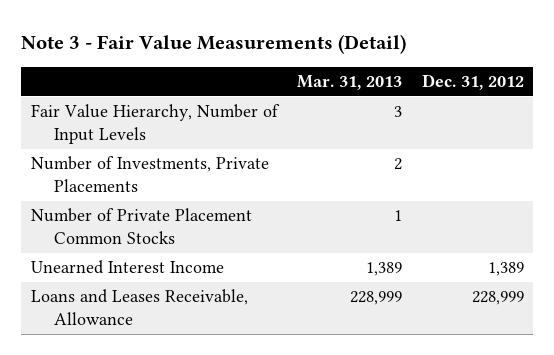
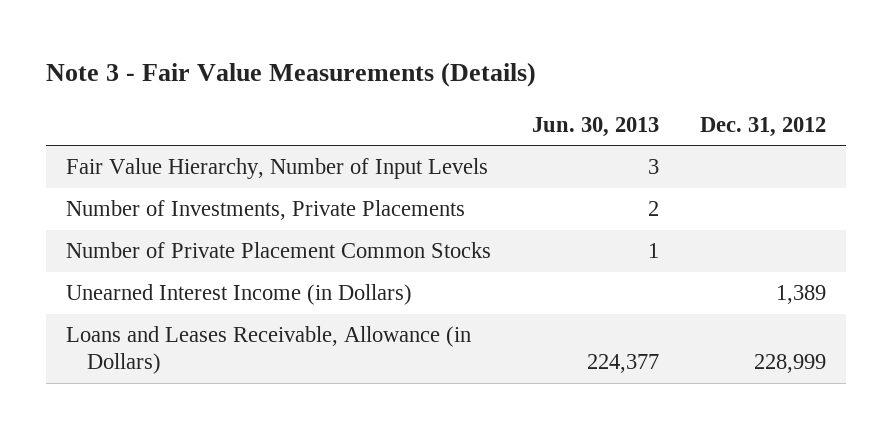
- Note 3 - Fair Value Measurements (Detail)
+ Note 3 - Fair Value Measurements (Details)
- | Mar. 31, 2013 | Dec. 31, 2012
+ | Jun. 30, 2013 | Dec. 31, 2012
- Unearned Interest Income | 1,389 | 1,389
- Loans and Leases Receivable, Allowance | 228,999 | 228,999
+ Unearned Interest Income (in Dollars) | | 1,389
+ Loans and Leases Receivable, Allowance (in Dollars) | 224,377 | 228,999

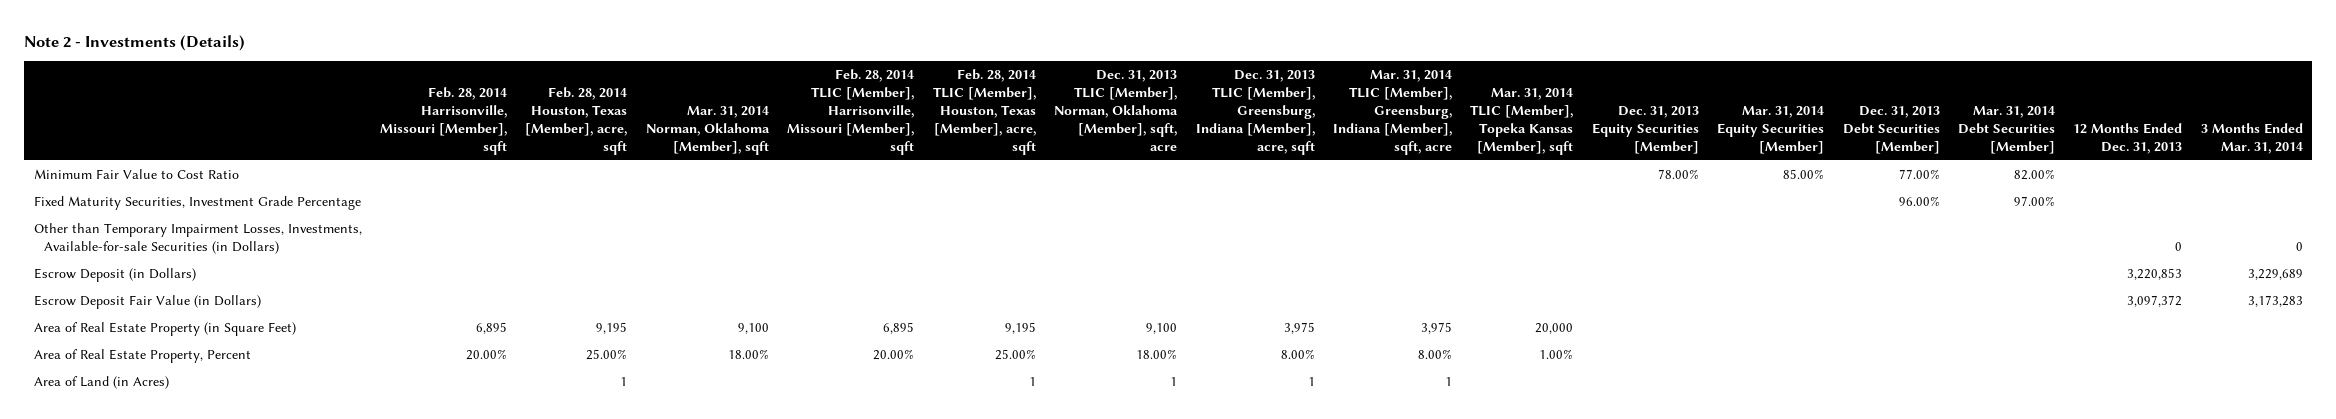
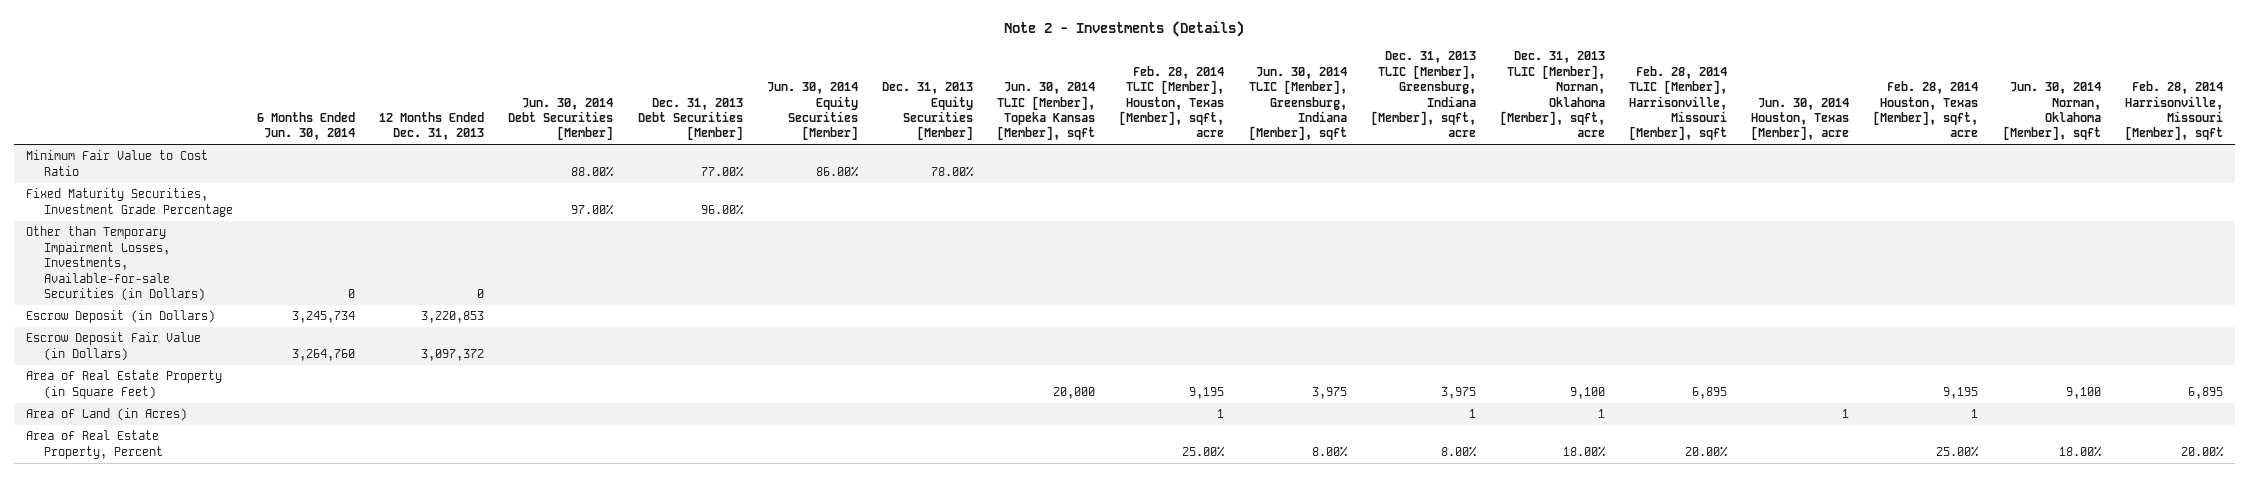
- | Feb. 28, 2014 Harrisonville, Missouri [Member], sqft | Feb. 28, 2014 Houston, Texas [Member], acre, sqft | Mar. 31, 2014 Norman, Oklahoma [Member], sqft | Feb. 28, 2014 TLIC [Member], Harrisonville, Missouri [Member], sqft | Feb. 28, 2014 TLIC [Member], Houston, Texas [Member], acre, sqft | Dec. 31, 2013 TLIC [Member], Norman, Oklahoma [Member], sqft, acre | Dec. 31, 2013 TLIC [Member], Greensburg, Indiana [Member], acre, sqft | Mar. 31, 2014 TLIC [Member], Greensburg, Indiana [Member], sqft, acre | Mar. 31, 2014 TLIC [Member], Topeka Kansas [Member], sqft | Dec. 31, 2013 Equity Securities [Member] | Mar. 31, 2014 Equity Securities [Member] | Dec. 31, 2013 Debt Securities [Member] | Mar. 31, 2014 Debt Securities [Member] | 12 Months Ended Dec. 31, 2013 | 3 Months Ended Mar. 31, 2014
+ | 6 Months Ended Jun. 30, 2014 | 12 Months Ended Dec. 31, 2013 | Jun. 30, 2014 Debt Securities [Member] | Dec. 31, 2013 Debt Securities [Member] | Jun. 30, 2014 Equity Securities [Member] | Dec. 31, 2013 Equity Securities [Member] | Jun. 30, 2014 TLIC [Member], Topeka Kansas [Member], sqft | Feb. 28, 2014 TLIC [Member], Houston, Texas [Member], sqft, acre | Jun. 30, 2014 TLIC [Member], Greensburg, Indiana [Member], sqft | Dec. 31, 2013 TLIC [Member], Greensburg, Indiana [Member], sqft, acre | Dec. 31, 2013 TLIC [Member], Norman, Oklahoma [Member], sqft, acre | Feb. 28, 2014 TLIC [Member], Harrisonville, Missouri [Member], sqft | Jun. 30, 2014 Houston, Texas [Member], acre | Feb. 28, 2014 Houston, Texas [Member], sqft, acre | Jun. 30, 2014 Norman, Oklahoma [Member], sqft | Feb. 28, 2014 Harrisonville, Missouri [Member], sqft
moved down: Area of Real Estate Property, Percent | | | | | | | | 25.00% | 8.00% | 8.00% | 18.00% | 20.00% | | 25.00% | 18.00% | 20.00%

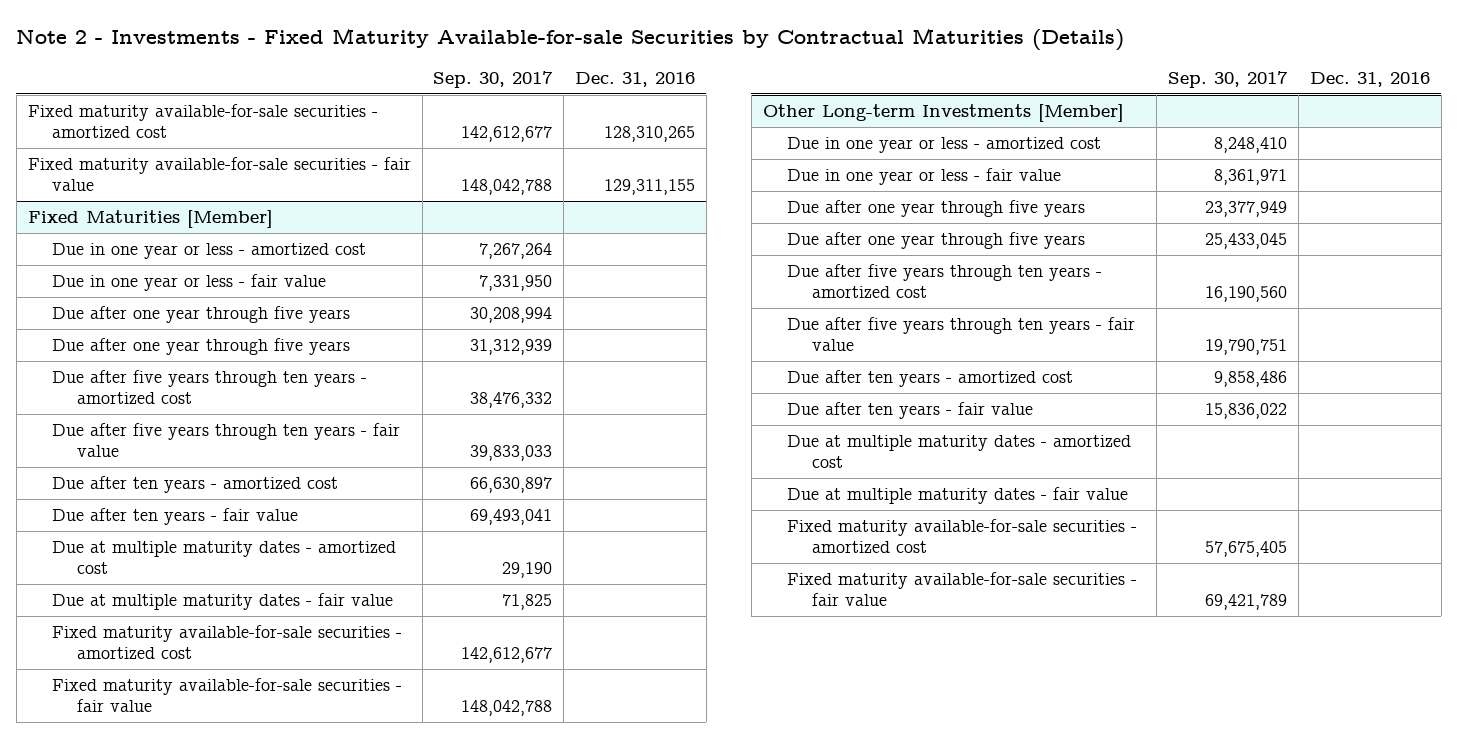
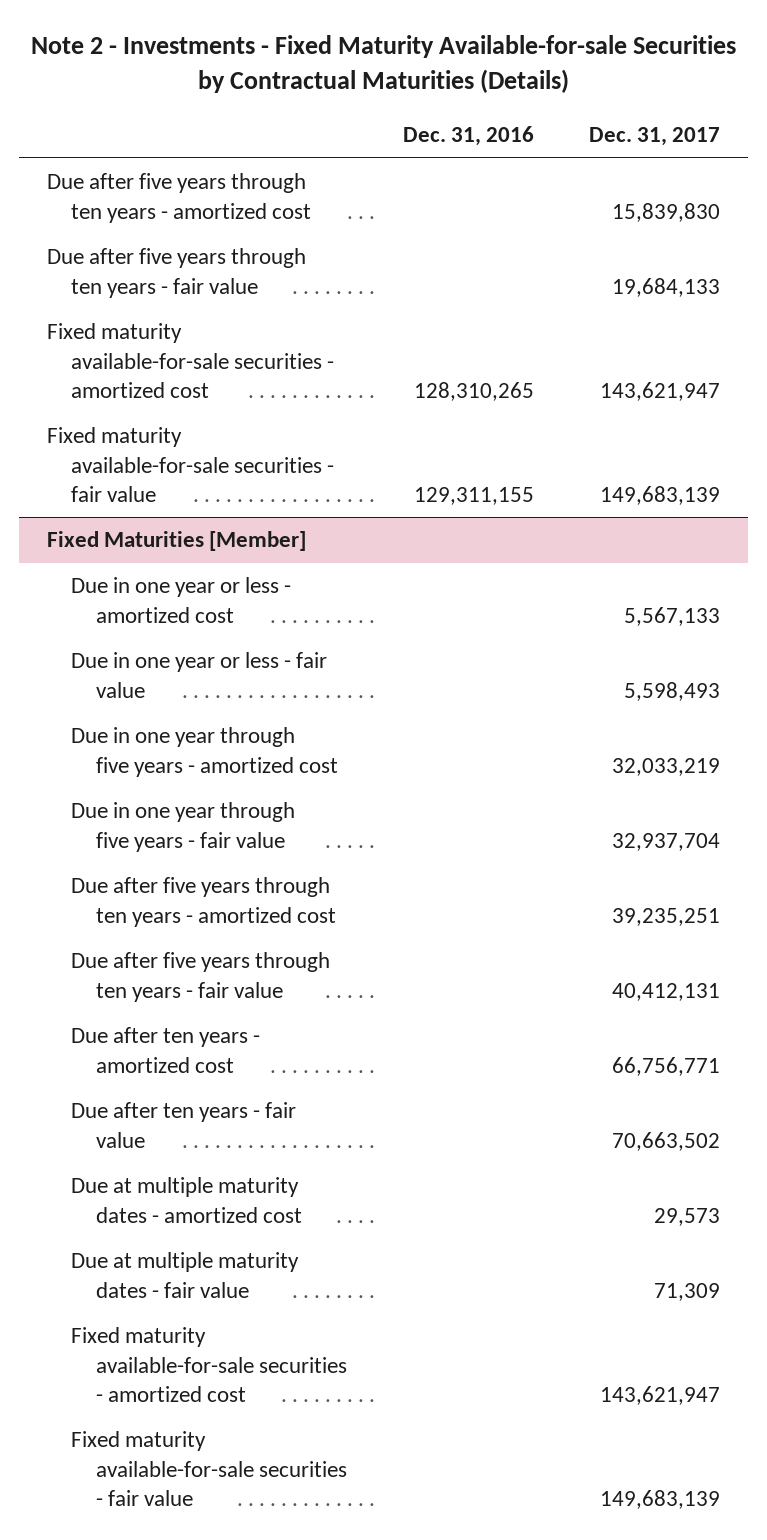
- | Sep. 30, 2017 | Dec. 31, 2016
+ | Dec. 31, 2016 | Dec. 31, 2017
+ Due after five years through ten years - amortized cost | | 15,839,830
+ Due after five years through ten years - fair value | | 19,684,133
@ Fixed Maturities [Member]
- Due after one year through five years | 30,208,994 |
- Due after one year through five years | 31,312,939 |
+ Due in one year through five years - amortized cost | | 32,033,219
+ Due in one year through five years - fair value | | 32,937,704
- Other Long-term Investments [Member]
- Due in one year or less - amortized cost | 8,248,410 |
- Due in one year or less - fair value | 8,361,971 |
- Due after one year through five years | 23,377,949 |
- Due after one year through five years | 25,433,045 |
- Due after five years through ten years - amortized cost | 16,190,560 |
- Due after five years through ten years - fair value | 19,790,751 |
- Due after ten years - amortized cost | 9,858,486 |
- Due after ten years - fair value | 15,836,022 |
- Due at multiple maturity dates - amortized cost
- Due at multiple maturity dates - fair value
- Fixed maturity available-for-sale securities - amortized cost | 57,675,405 |
- Fixed maturity available-for-sale securities - fair value | 69,421,789 |

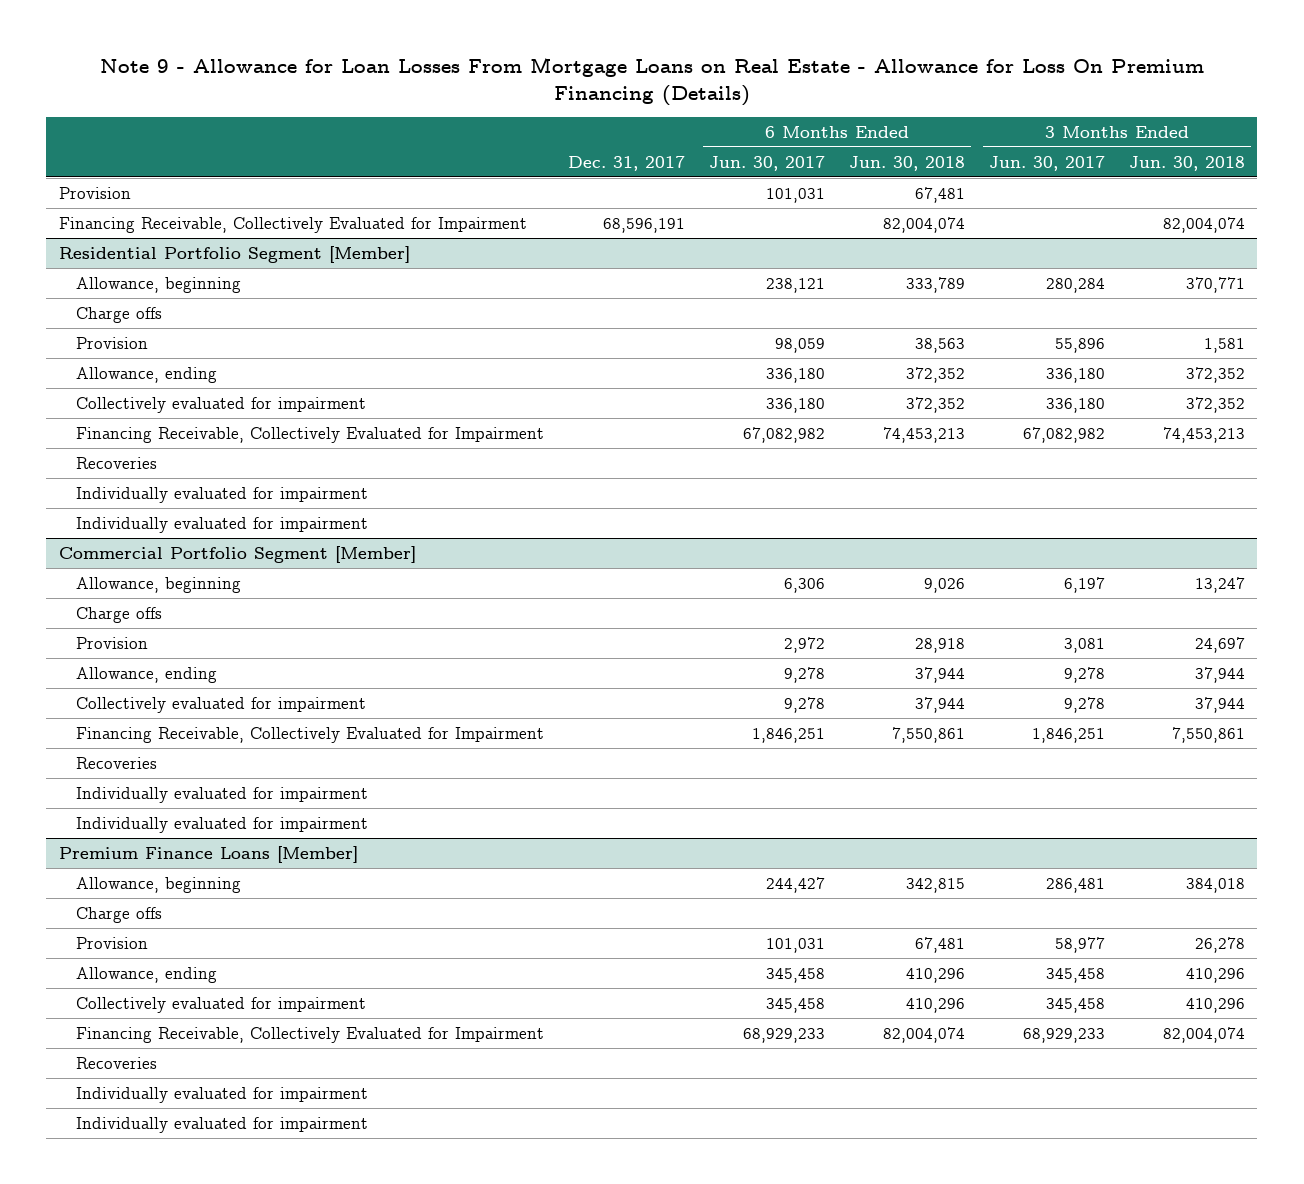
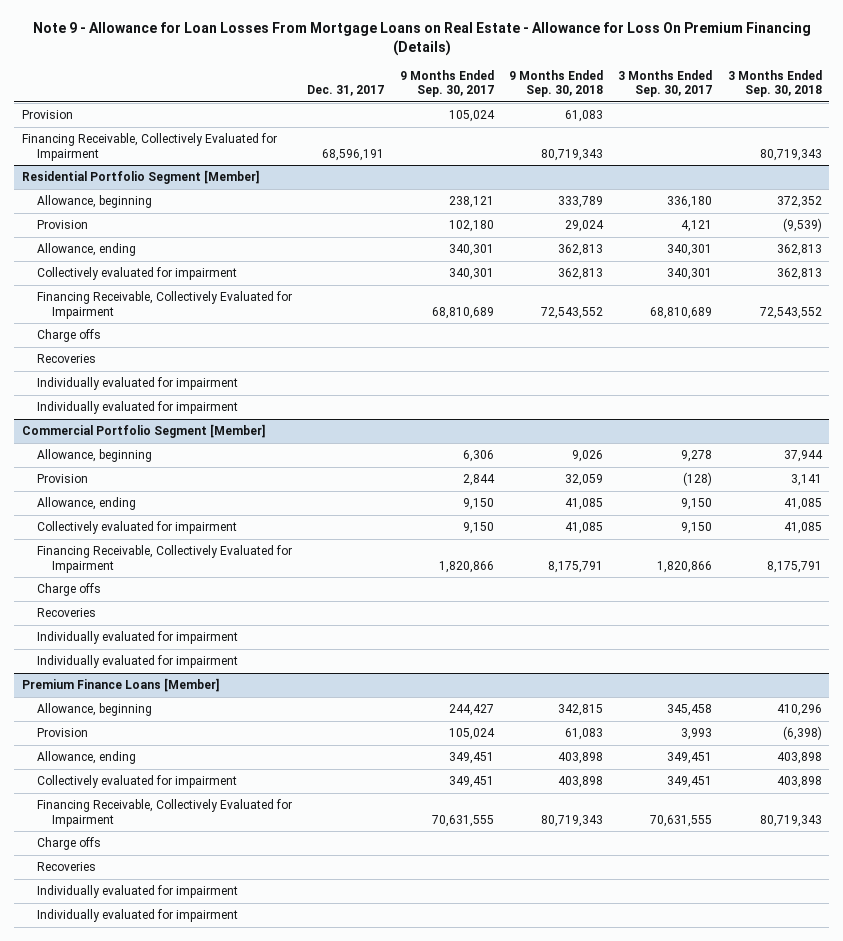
- | Dec. 31, 2017 | 6 Months Ended Jun. 30, 2017 | 6 Months Ended Jun. 30, 2018 | 3 Months Ended Jun. 30, 2017 | 3 Months Ended Jun. 30, 2018
+ | Dec. 31, 2017 | 9 Months Ended Sep. 30, 2017 | 9 Months Ended Sep. 30, 2018 | 3 Months Ended Sep. 30, 2017 | 3 Months Ended Sep. 30, 2018
@ Residential Portfolio Segment [Member]
moved down: Charge offs
@ Commercial Portfolio Segment [Member]
moved down: Charge offs
@ Premium Finance Loans [Member]
moved down: Charge offs

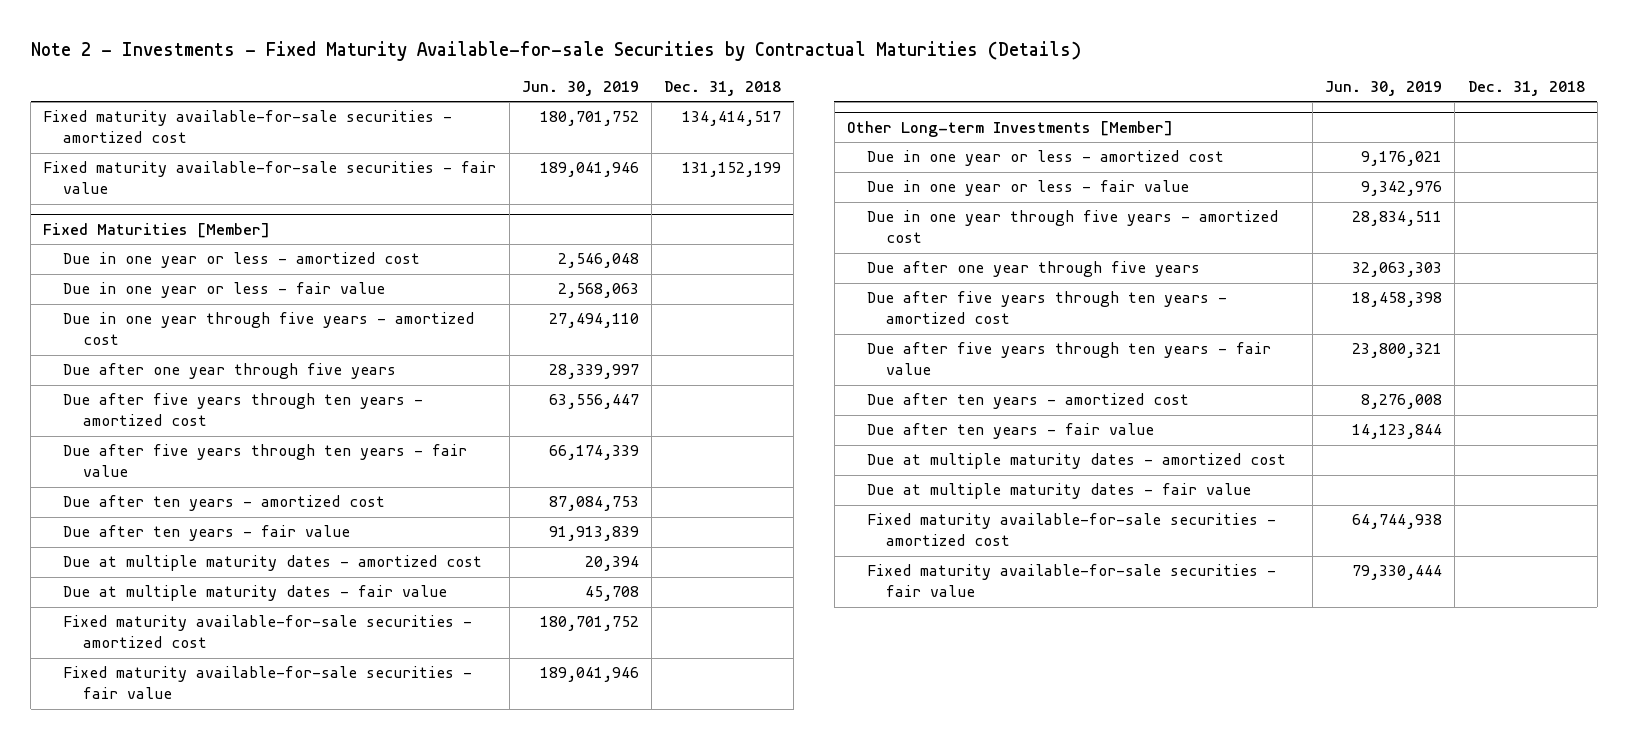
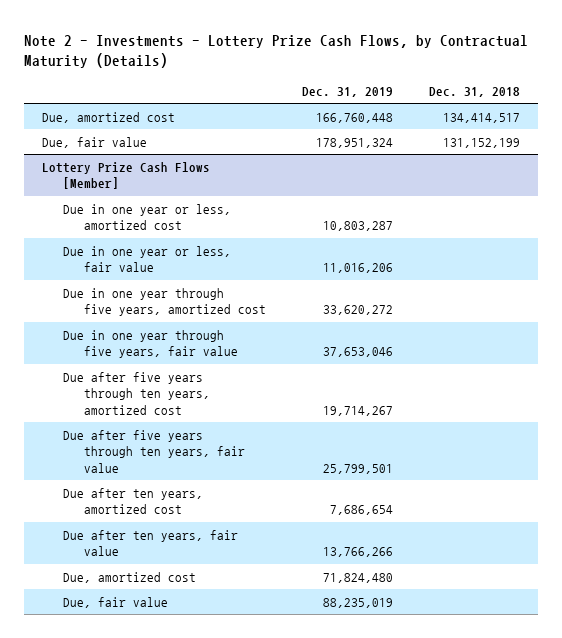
- Note 2 - Investments - Fixed Maturity Available-for-sale Securities by Contractual Maturities (Details)
+ Note 2 - Investments - Lottery Prize Cash Flows, by Contractual Maturity (Details)
- | Jun. 30, 2019 | Dec. 31, 2018
+ | Dec. 31, 2019 | Dec. 31, 2018
- Fixed maturity available-for-sale securities - amortized cost | 180,701,752 | 134,414,517
- Fixed maturity available-for-sale securities - fair value | 189,041,946 | 131,152,199
- Fixed Maturities [Member]
- Due in one year or less - amortized cost | 2,546,048 |
- Due in one year or less - fair value | 2,568,063 |
- Due in one year through five years - amortized cost | 27,494,110 |
- Due after one year through five years | 28,339,997 |
- Due after five years through ten years - amortized cost | 63,556,447 |
- Due after five years through ten years - fair value | 66,174,339 |
- Due after ten years - amortized cost | 87,084,753 |
- Due after ten years - fair value | 91,913,839 |
- Due at multiple maturity dates - amortized cost | 20,394 |
- Due at multiple maturity dates - fair value | 45,708 |
- Fixed maturity available-for-sale securities - amortized cost | 180,701,752 |
- Fixed maturity available-for-sale securities - fair value | 189,041,946 |
- Other Long-term Investments [Member]
- Due in one year or less - amortized cost | 9,176,021 |
- Due in one year or less - fair value | 9,342,976 |
- Due in one year through five years - amortized cost | 28,834,511 |
- Due after one year through five years | 32,063,303 |
- Due after five years through ten years - amortized cost | 18,458,398 |
- Due after five years through ten years - fair value | 23,800,321 |
- Due after ten years - amortized cost | 8,276,008 |
- Due after ten years - fair value | 14,123,844 |
- Due at multiple maturity dates - amortized cost
- Due at multiple maturity dates - fair value
- Fixed maturity available-for-sale securities - amortized cost | 64,744,938 |
- Fixed maturity available-for-sale securities - fair value | 79,330,444 |
+ Due, amortized cost | 166,760,448 | 134,414,517
+ Due, fair value | 178,951,324 | 131,152,199
+ Lottery Prize Cash Flows [Member]
+ Due in one year or less, amortized cost | 10,803,287 |
+ Due in one year or less, fair value | 11,016,206 |
+ Due in one year through five years, amortized cost | 33,620,272 |
+ Due in one year through five years, fair value | 37,653,046 |
+ Due after five years through ten years, amortized cost | 19,714,267 |
+ Due after five years through ten years, fair value | 25,799,501 |
+ Due after ten years, amortized cost | 7,686,654 |
+ Due after ten years, fair value | 13,766,266 |
+ Due, amortized cost | 71,824,480 |
+ Due, fair value | 88,235,019 |

